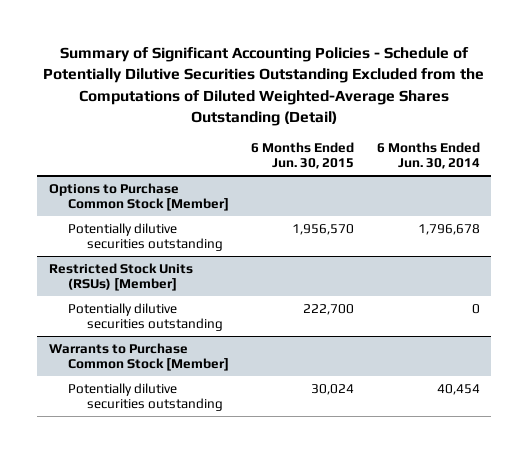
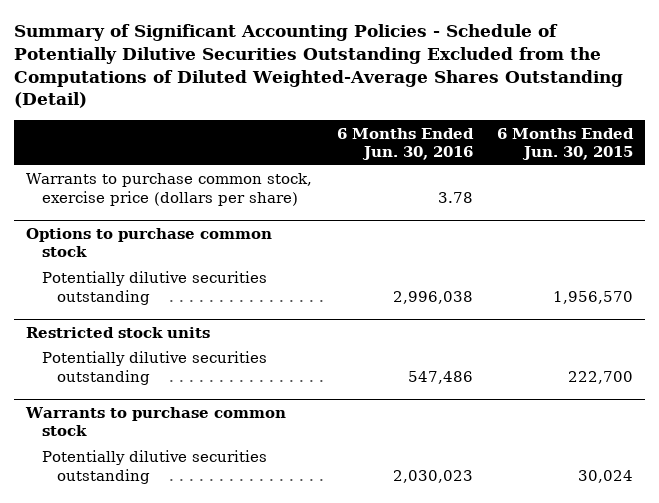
- | 6 Months Ended Jun. 30, 2015 | 6 Months Ended Jun. 30, 2014
+ | 6 Months Ended Jun. 30, 2016 | 6 Months Ended Jun. 30, 2015
- Options to Purchase Common Stock [Member]
+ Warrants to purchase common stock, exercise price (dollars per share) | 3.78 |
+ Options to purchase common stock
- Restricted Stock Units (RSUs) [Member]
+ Restricted stock units
- Warrants to Purchase Common Stock [Member]
+ Warrants to purchase common stock

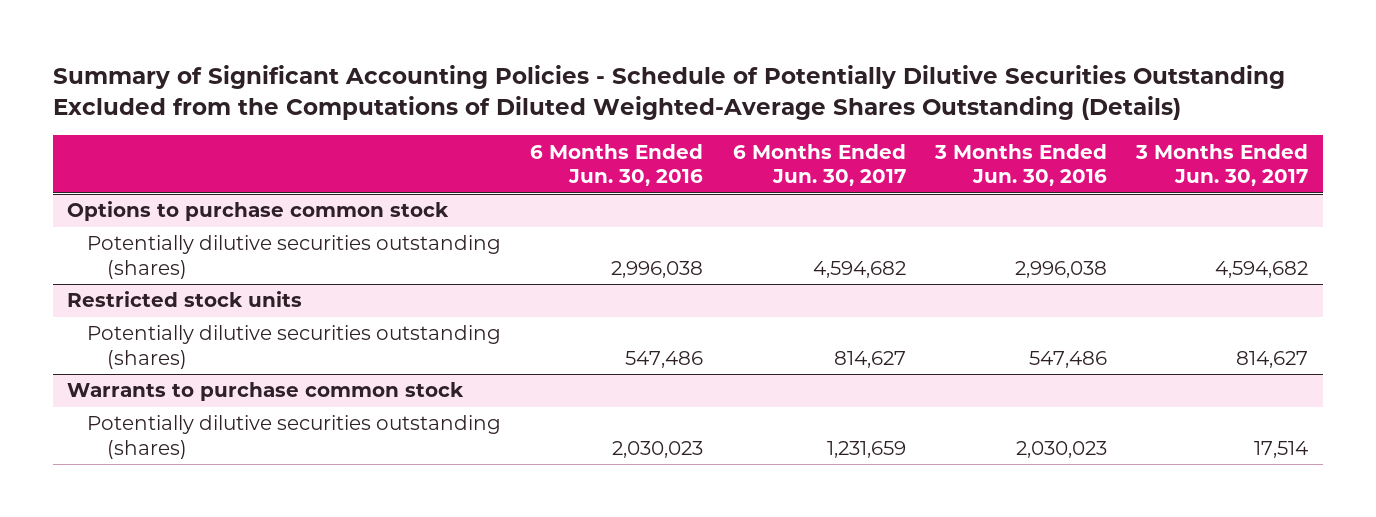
- Summary of Significant Accounting Policies - Schedule of Potentially Dilutive Securities Outstanding Excluded from the Computations of Diluted Weighted-Average Shares Outstanding (Detail)
+ Summary of Significant Accounting Policies - Schedule of Potentially Dilutive Securities Outstanding Excluded from the Computations of Diluted Weighted-Average Shares Outstanding (Details)
- | 6 Months Ended Jun. 30, 2016 | 6 Months Ended Jun. 30, 2015
+ | 6 Months Ended Jun. 30, 2016 | 6 Months Ended Jun. 30, 2017 | 3 Months Ended Jun. 30, 2016 | 3 Months Ended Jun. 30, 2017
- Warrants to purchase common stock, exercise price (dollars per share) | 3.78 |
@ Options to purchase common stock
- Potentially dilutive securities outstanding | 2,996,038 | 1,956,570
+ Potentially dilutive securities outstanding (shares) | 2,996,038 | 4,594,682 | 2,996,038 | 4,594,682
@ Restricted stock units
- Potentially dilutive securities outstanding | 547,486 | 222,700
+ Potentially dilutive securities outstanding (shares) | 547,486 | 814,627 | 547,486 | 814,627
@ Warrants to purchase common stock
- Potentially dilutive securities outstanding | 2,030,023 | 30,024
+ Potentially dilutive securities outstanding (shares) | 2,030,023 | 1,231,659 | 2,030,023 | 17,514

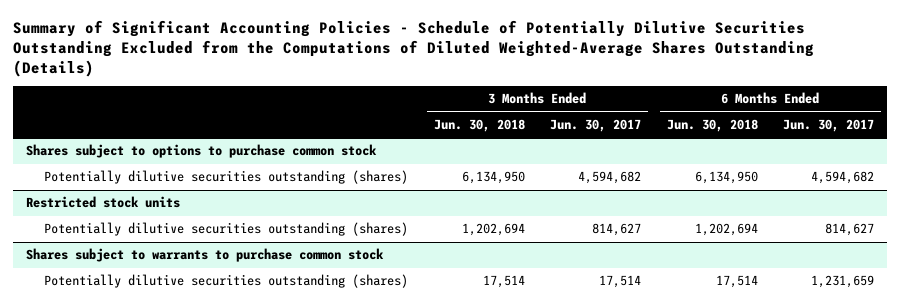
- | 6 Months Ended Jun. 30, 2016 | 6 Months Ended Jun. 30, 2017 | 3 Months Ended Jun. 30, 2016 | 3 Months Ended Jun. 30, 2017
+ | 3 Months Ended Jun. 30, 2018 | 3 Months Ended Jun. 30, 2017 | 6 Months Ended Jun. 30, 2018 | 6 Months Ended Jun. 30, 2017
- Options to purchase common stock
+ Shares subject to options to purchase common stock
- Warrants to purchase common stock
+ Shares subject to warrants to purchase common stock

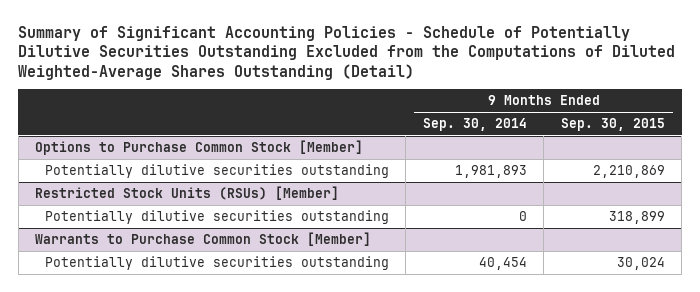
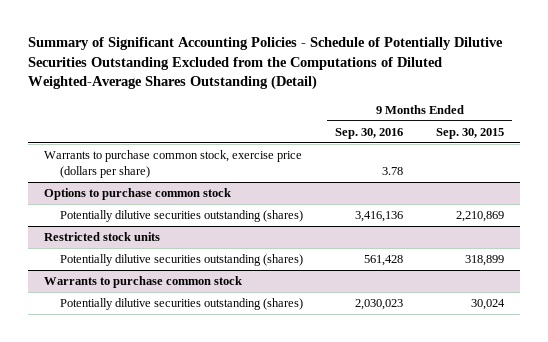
- | 9 Months Ended Sep. 30, 2014 | 9 Months Ended Sep. 30, 2015
+ | 9 Months Ended Sep. 30, 2016 | 9 Months Ended Sep. 30, 2015
- Options to Purchase Common Stock [Member]
- Potentially dilutive securities outstanding | 1,981,893 | 2,210,869
- Restricted Stock Units (RSUs) [Member]
- Potentially dilutive securities outstanding | 0 | 318,899
- Warrants to Purchase Common Stock [Member]
- Potentially dilutive securities outstanding | 40,454 | 30,024
+ Warrants to purchase common stock, exercise price (dollars per share) | 3.78 |
+ Options to purchase common stock
+ Potentially dilutive securities outstanding (shares) | 3,416,136 | 2,210,869
+ Restricted stock units
+ Potentially dilutive securities outstanding (shares) | 561,428 | 318,899
+ Warrants to purchase common stock
+ Potentially dilutive securities outstanding (shares) | 2,030,023 | 30,024

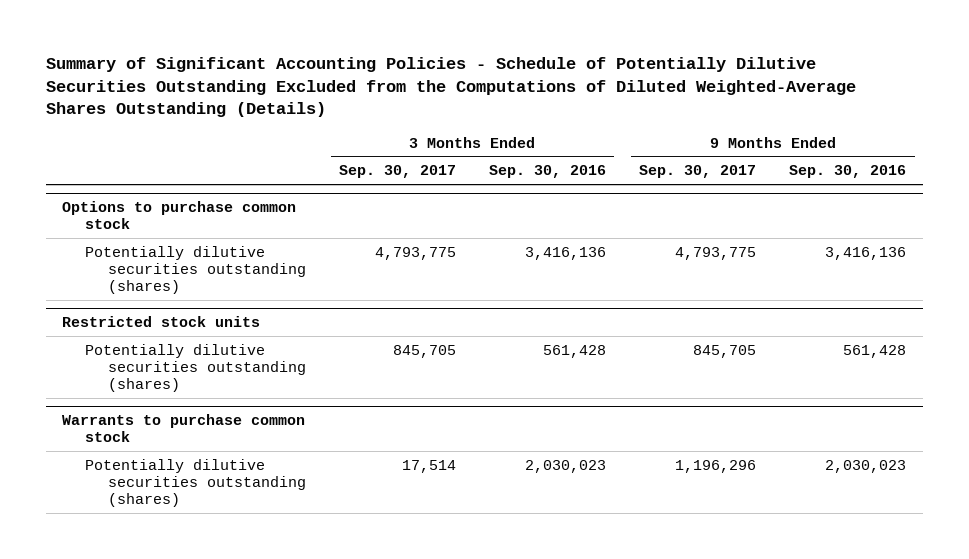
- Summary of Significant Accounting Policies - Schedule of Potentially Dilutive Securities Outstanding Excluded from the Computations of Diluted Weighted-Average Shares Outstanding (Detail)
+ Summary of Significant Accounting Policies - Schedule of Potentially Dilutive Securities Outstanding Excluded from the Computations of Diluted Weighted-Average Shares Outstanding (Details)
- | 9 Months Ended Sep. 30, 2016 | 9 Months Ended Sep. 30, 2015
+ | 3 Months Ended Sep. 30, 2017 | 3 Months Ended Sep. 30, 2016 | 9 Months Ended Sep. 30, 2017 | 9 Months Ended Sep. 30, 2016
- Warrants to purchase common stock, exercise price (dollars per share) | 3.78 |

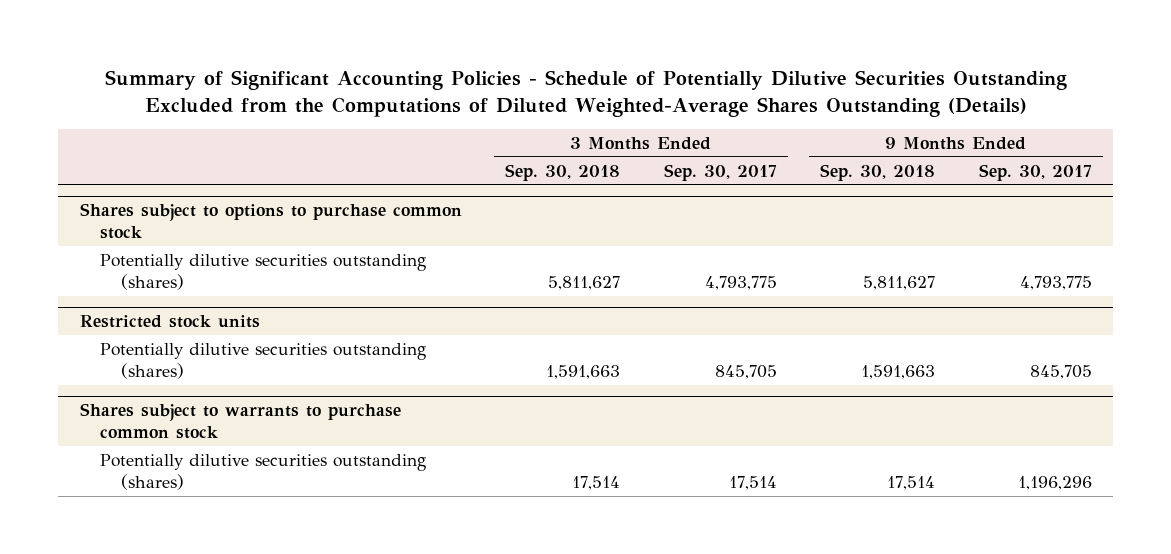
- | 3 Months Ended Sep. 30, 2017 | 3 Months Ended Sep. 30, 2016 | 9 Months Ended Sep. 30, 2017 | 9 Months Ended Sep. 30, 2016
+ | 3 Months Ended Sep. 30, 2018 | 3 Months Ended Sep. 30, 2017 | 9 Months Ended Sep. 30, 2018 | 9 Months Ended Sep. 30, 2017
- Options to purchase common stock
+ Shares subject to options to purchase common stock
- Warrants to purchase common stock
+ Shares subject to warrants to purchase common stock

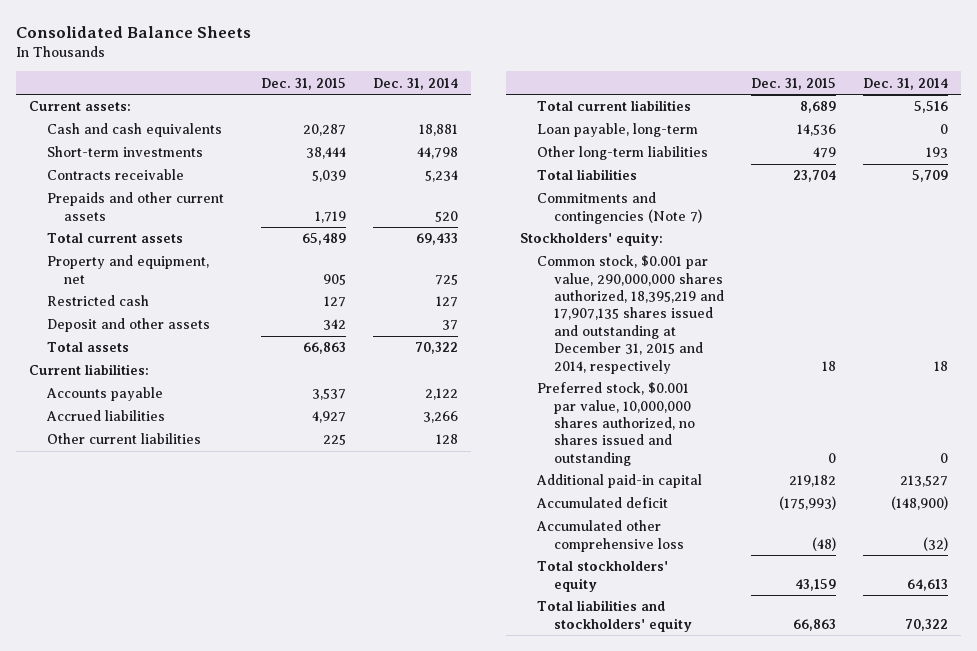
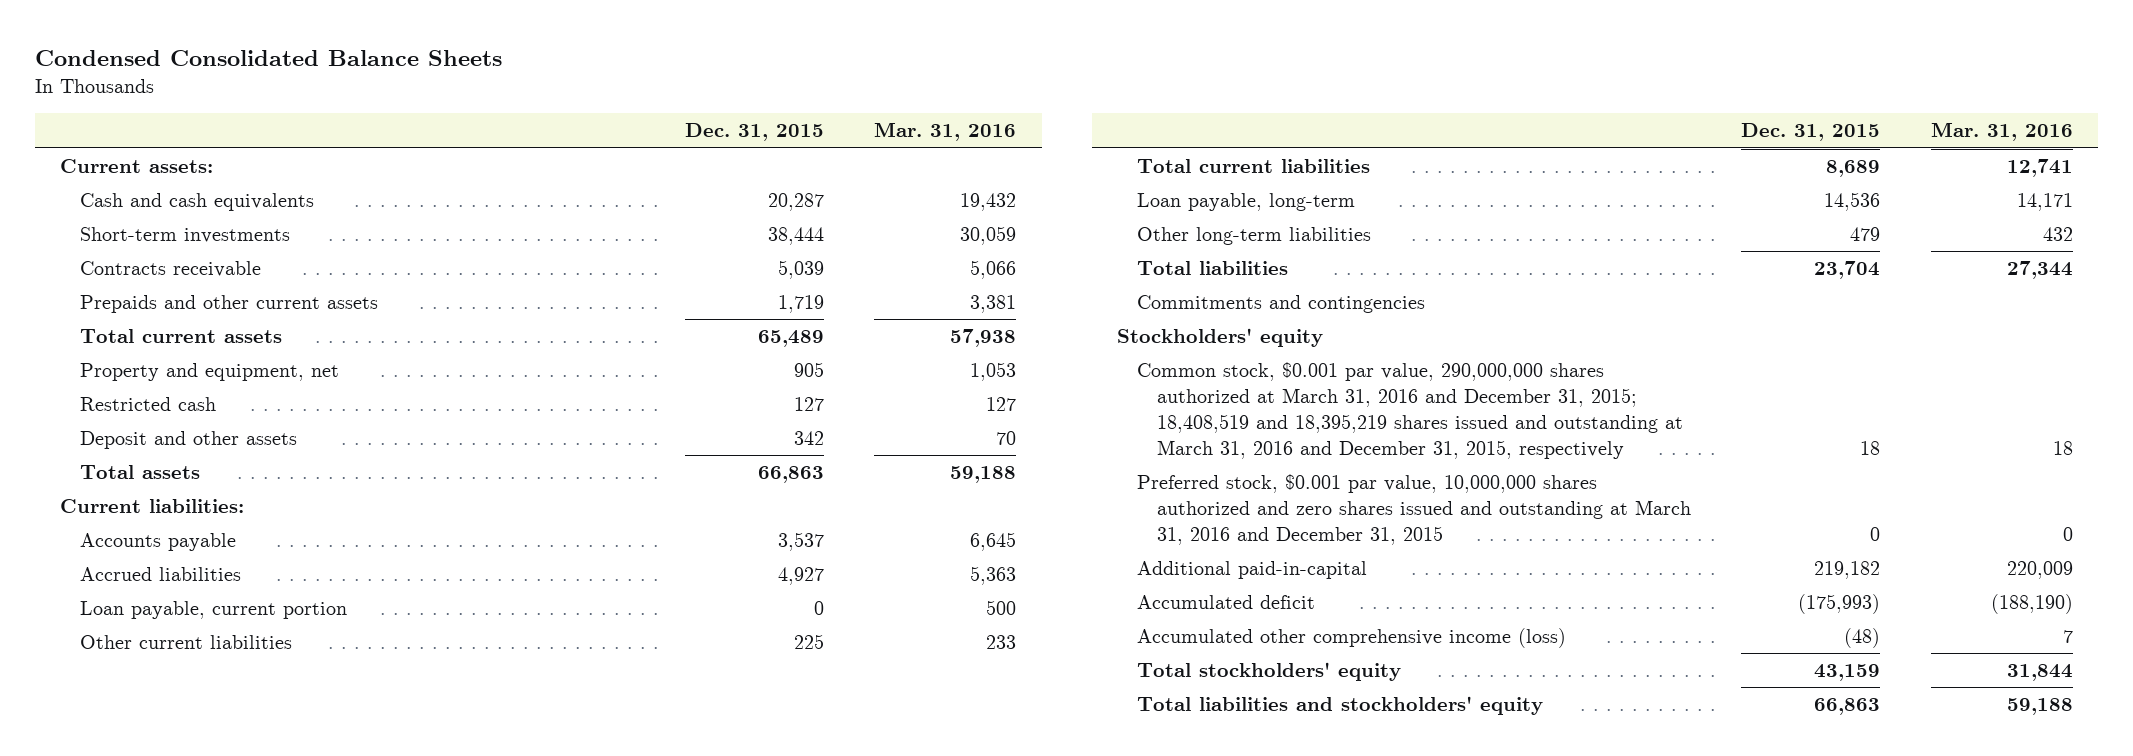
- Consolidated Balance Sheets
+ Condensed Consolidated Balance Sheets
- | Dec. 31, 2015 | Dec. 31, 2014
+ | Dec. 31, 2015 | Mar. 31, 2016
+ Loan payable, current portion | 0 | 500
- Commitments and contingencies (Note 7)
- Stockholders' equity:
- Common stock, $0.001 par value, 290,000,000 shares authorized, 18,395,219 and 17,907,135 shares issued and outstanding at December 31, 2015 and 2014, respectively | 18 | 18
- Preferred stock, $0.001 par value, 10,000,000 shares authorized, no shares issued and outstanding | 0 | 0
- Additional paid-in capital | 219,182 | 213,527
+ Commitments and contingencies
+ Stockholders' equity
+ Common stock, $0.001 par value, 290,000,000 shares authorized at March 31, 2016 and December 31, 2015; 18,408,519 and 18,395,219 shares issued and outstanding at March 31, 2016 and December 31, 2015, respectively | 18 | 18
+ Preferred stock, $0.001 par value, 10,000,000 shares authorized and zero shares issued and outstanding at March 31, 2016 and December 31, 2015 | 0 | 0
+ Additional paid-in-capital | 219,182 | 220,009
- Accumulated other comprehensive loss | (48) | (32)
+ Accumulated other comprehensive income (loss) | (48) | 7

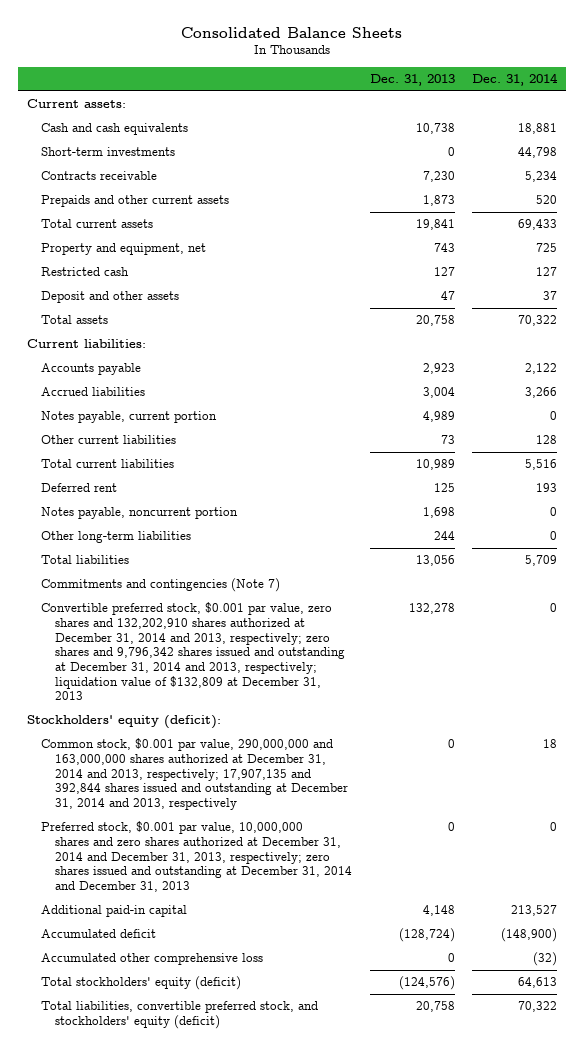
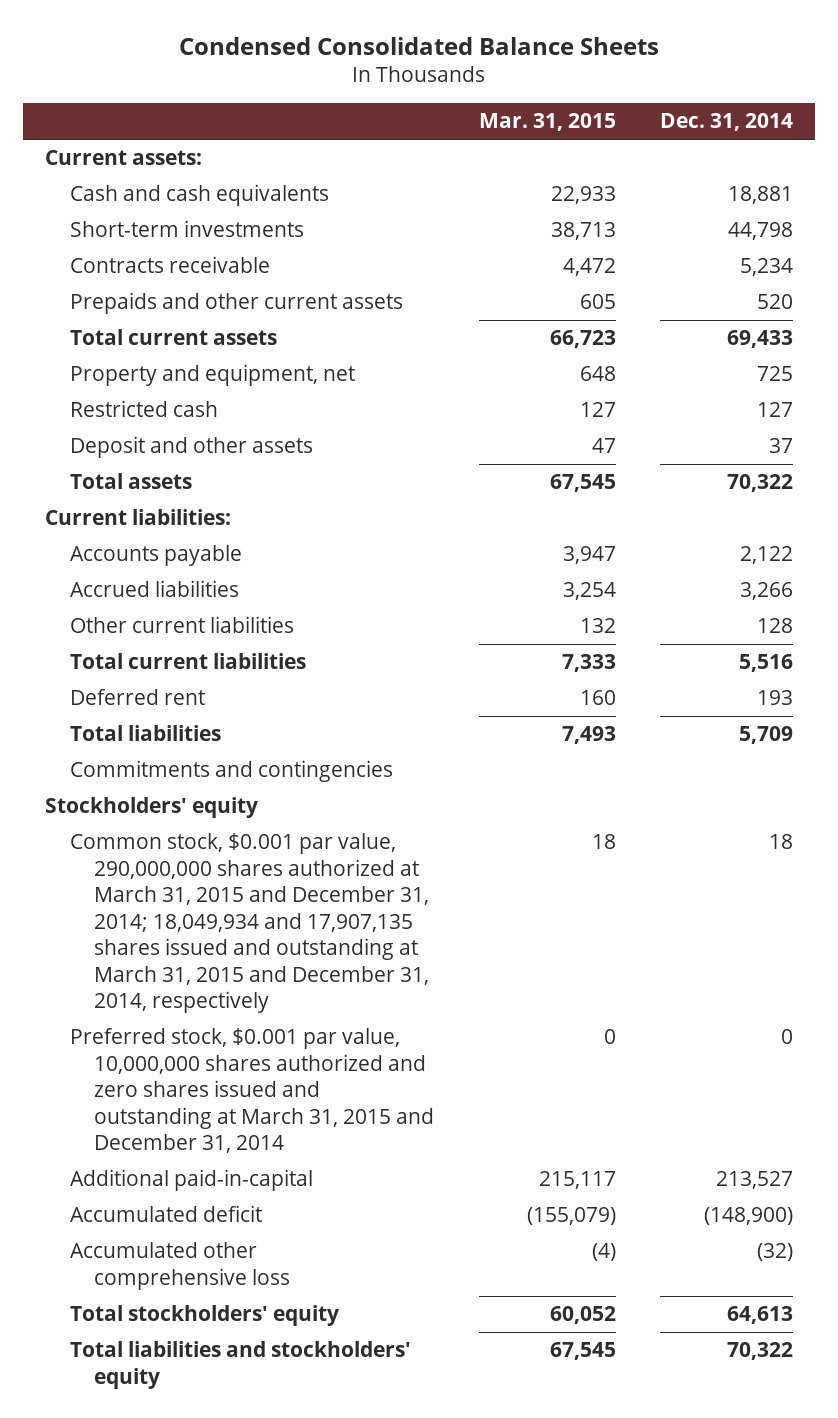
- Consolidated Balance Sheets
+ Condensed Consolidated Balance Sheets
- | Dec. 31, 2013 | Dec. 31, 2014
+ | Mar. 31, 2015 | Dec. 31, 2014
- Notes payable, current portion | 4,989 | 0
- Notes payable, noncurrent portion | 1,698 | 0
- Other long-term liabilities | 244 | 0
- Commitments and contingencies (Note 7)
- Convertible preferred stock, $0.001 par value, zero shares and 132,202,910 shares authorized at December 31, 2014 and 2013, respectively; zero shares and 9,796,342 shares issued and outstanding at December 31, 2014 and 2013, respectively; liquidation value of $132,809 at December 31, 2013 | 132,278 | 0
- Stockholders' equity (deficit):
- Common stock, $0.001 par value, 290,000,000 and 163,000,000 shares authorized at December 31, 2014 and 2013, respectively; 17,907,135 and 392,844 shares issued and outstanding at December 31, 2014 and 2013, respectively | 0 | 18
- Preferred stock, $0.001 par value, 10,000,000 shares and zero shares authorized at December 31, 2014 and December 31, 2013, respectively; zero shares issued and outstanding at December 31, 2014 and December 31, 2013 | 0 | 0
- Additional paid-in capital | 4,148 | 213,527
+ Commitments and contingencies
+ Stockholders' equity
+ Common stock, $0.001 par value, 290,000,000 shares authorized at March 31, 2015 and December 31, 2014; 18,049,934 and 17,907,135 shares issued and outstanding at March 31, 2015 and December 31, 2014, respectively | 18 | 18
+ Preferred stock, $0.001 par value, 10,000,000 shares authorized and zero shares issued and outstanding at March 31, 2015 and December 31, 2014 | 0 | 0
+ Additional paid-in-capital | 215,117 | 213,527
- Total stockholders' equity (deficit) | (124,576) | 64,613
- Total liabilities, convertible preferred stock, and stockholders' equity (deficit) | 20,758 | 70,322
+ Total stockholders' equity | 60,052 | 64,613
+ Total liabilities and stockholders' equity | 67,545 | 70,322

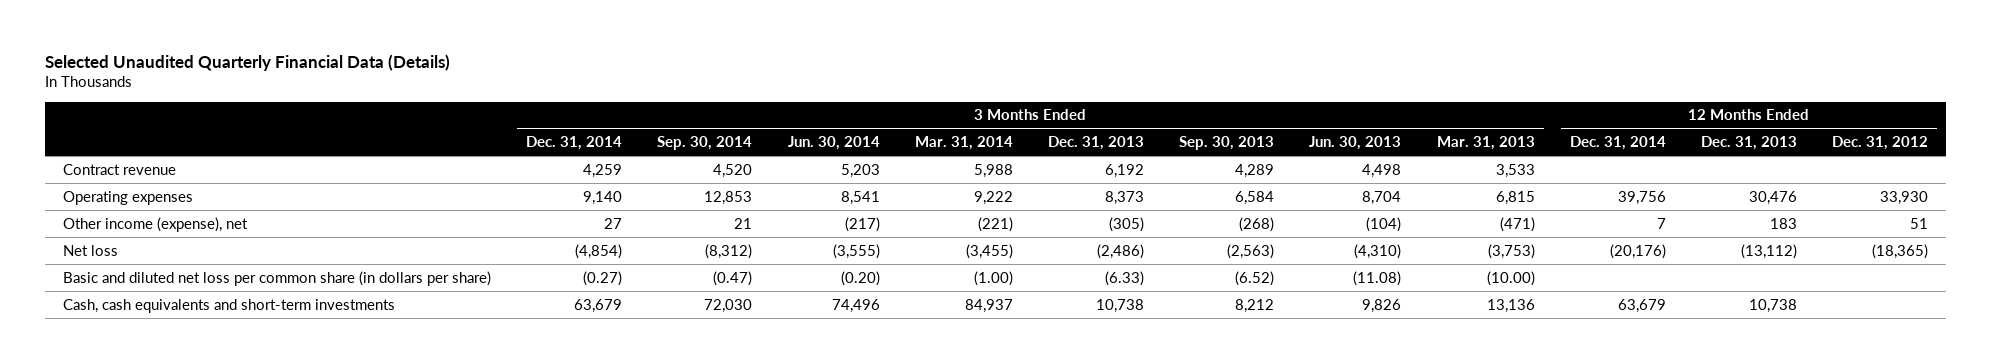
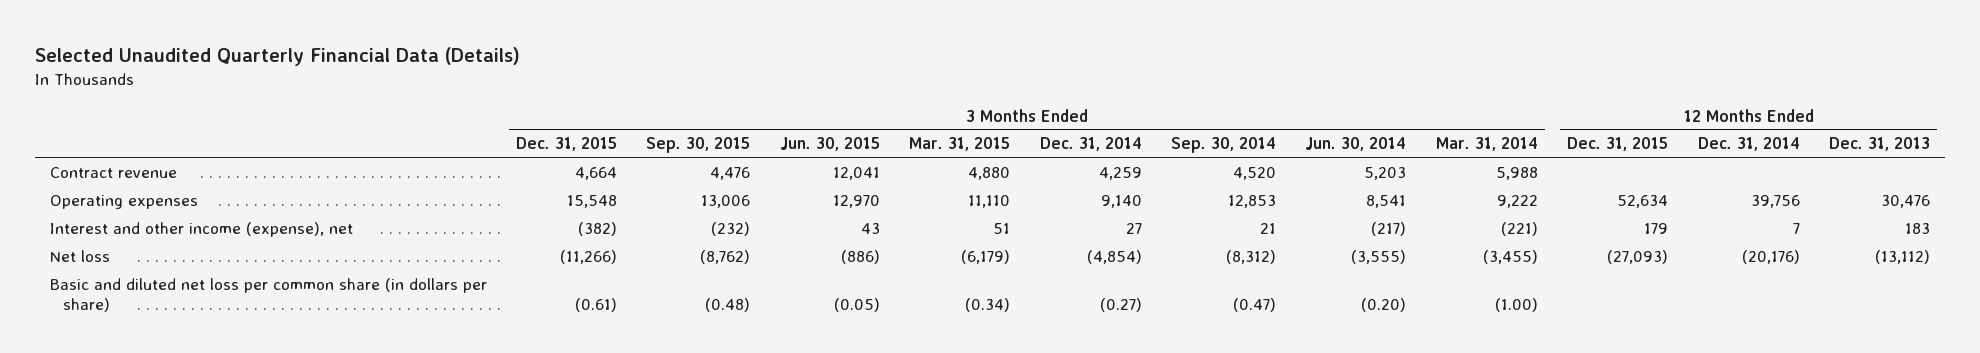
- | 3 Months Ended Dec. 31, 2014 | 3 Months Ended Sep. 30, 2014 | 3 Months Ended Jun. 30, 2014 | 3 Months Ended Mar. 31, 2014 | 3 Months Ended Dec. 31, 2013 | 3 Months Ended Sep. 30, 2013 | 3 Months Ended Jun. 30, 2013 | 3 Months Ended Mar. 31, 2013 | 12 Months Ended Dec. 31, 2014 | 12 Months Ended Dec. 31, 2013 | 12 Months Ended Dec. 31, 2012
+ | 3 Months Ended Dec. 31, 2015 | 3 Months Ended Sep. 30, 2015 | 3 Months Ended Jun. 30, 2015 | 3 Months Ended Mar. 31, 2015 | 3 Months Ended Dec. 31, 2014 | 3 Months Ended Sep. 30, 2014 | 3 Months Ended Jun. 30, 2014 | 3 Months Ended Mar. 31, 2014 | 12 Months Ended Dec. 31, 2015 | 12 Months Ended Dec. 31, 2014 | 12 Months Ended Dec. 31, 2013
- Other income (expense), net | 27 | 21 | (217) | (221) | (305) | (268) | (104) | (471) | 7 | 183 | 51
+ Interest and other income (expense), net | (382) | (232) | 43 | 51 | 27 | 21 | (217) | (221) | 179 | 7 | 183
- Cash, cash equivalents and short-term investments | 63,679 | 72,030 | 74,496 | 84,937 | 10,738 | 8,212 | 9,826 | 13,136 | 63,679 | 10,738 |

